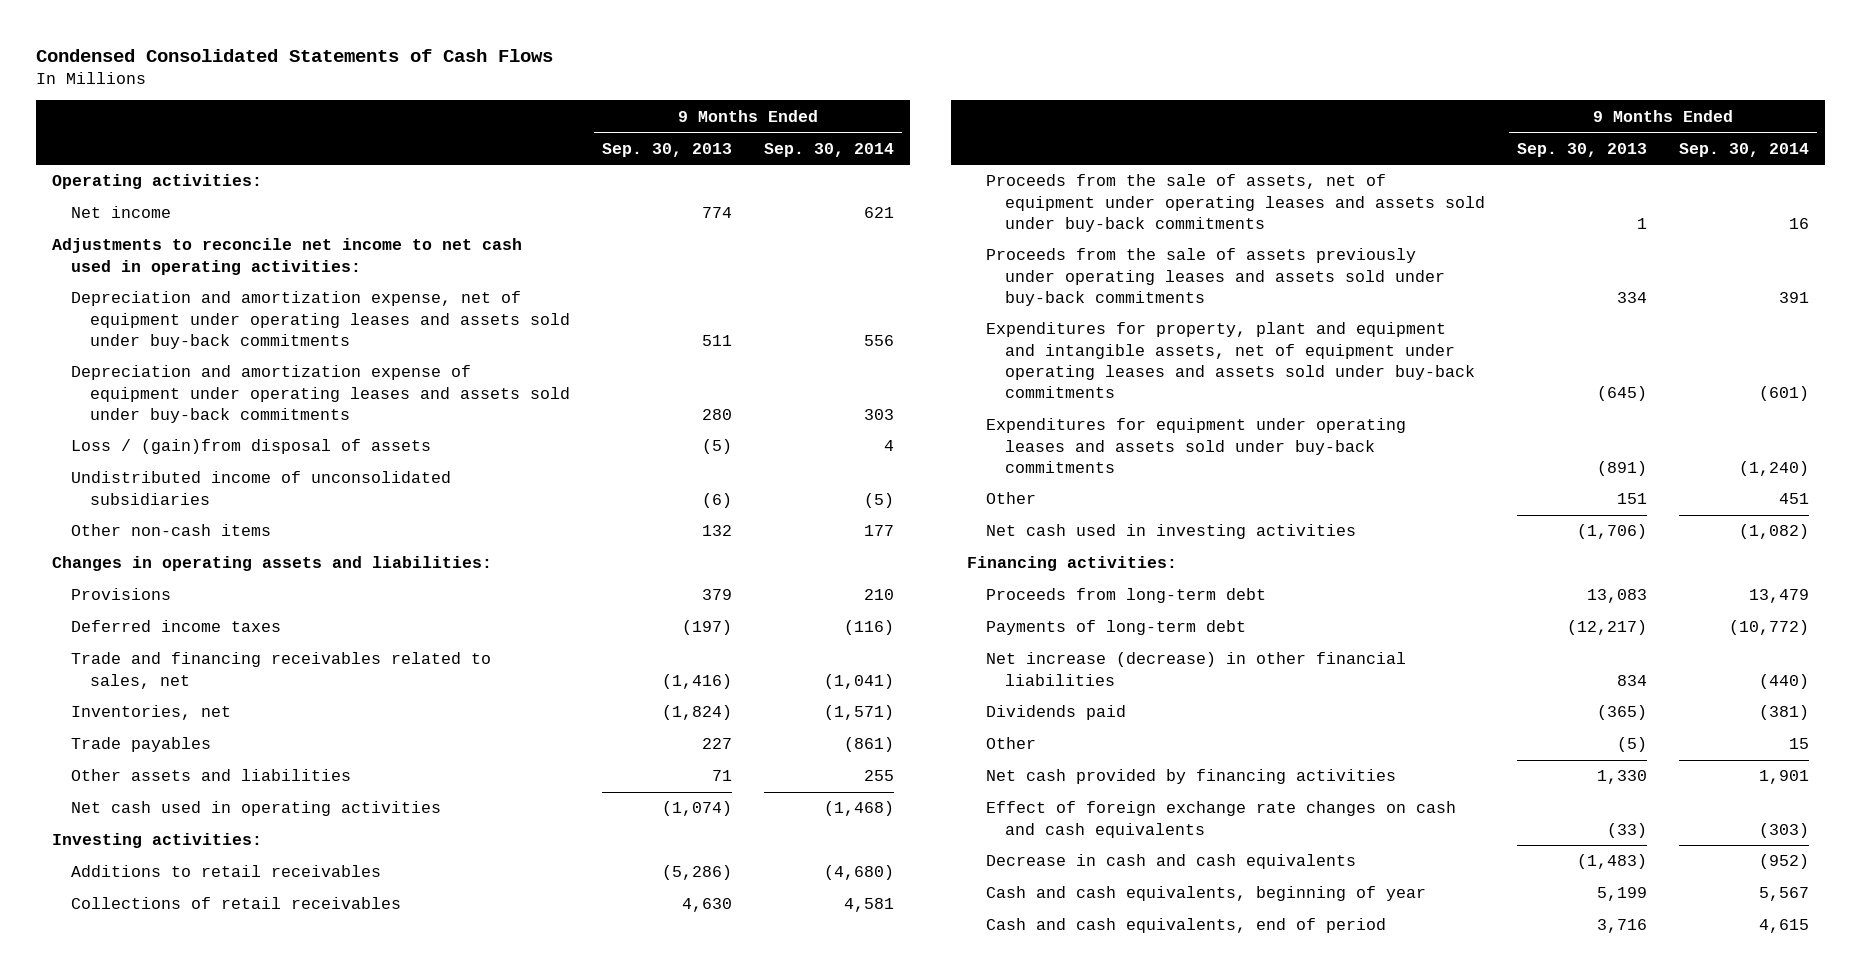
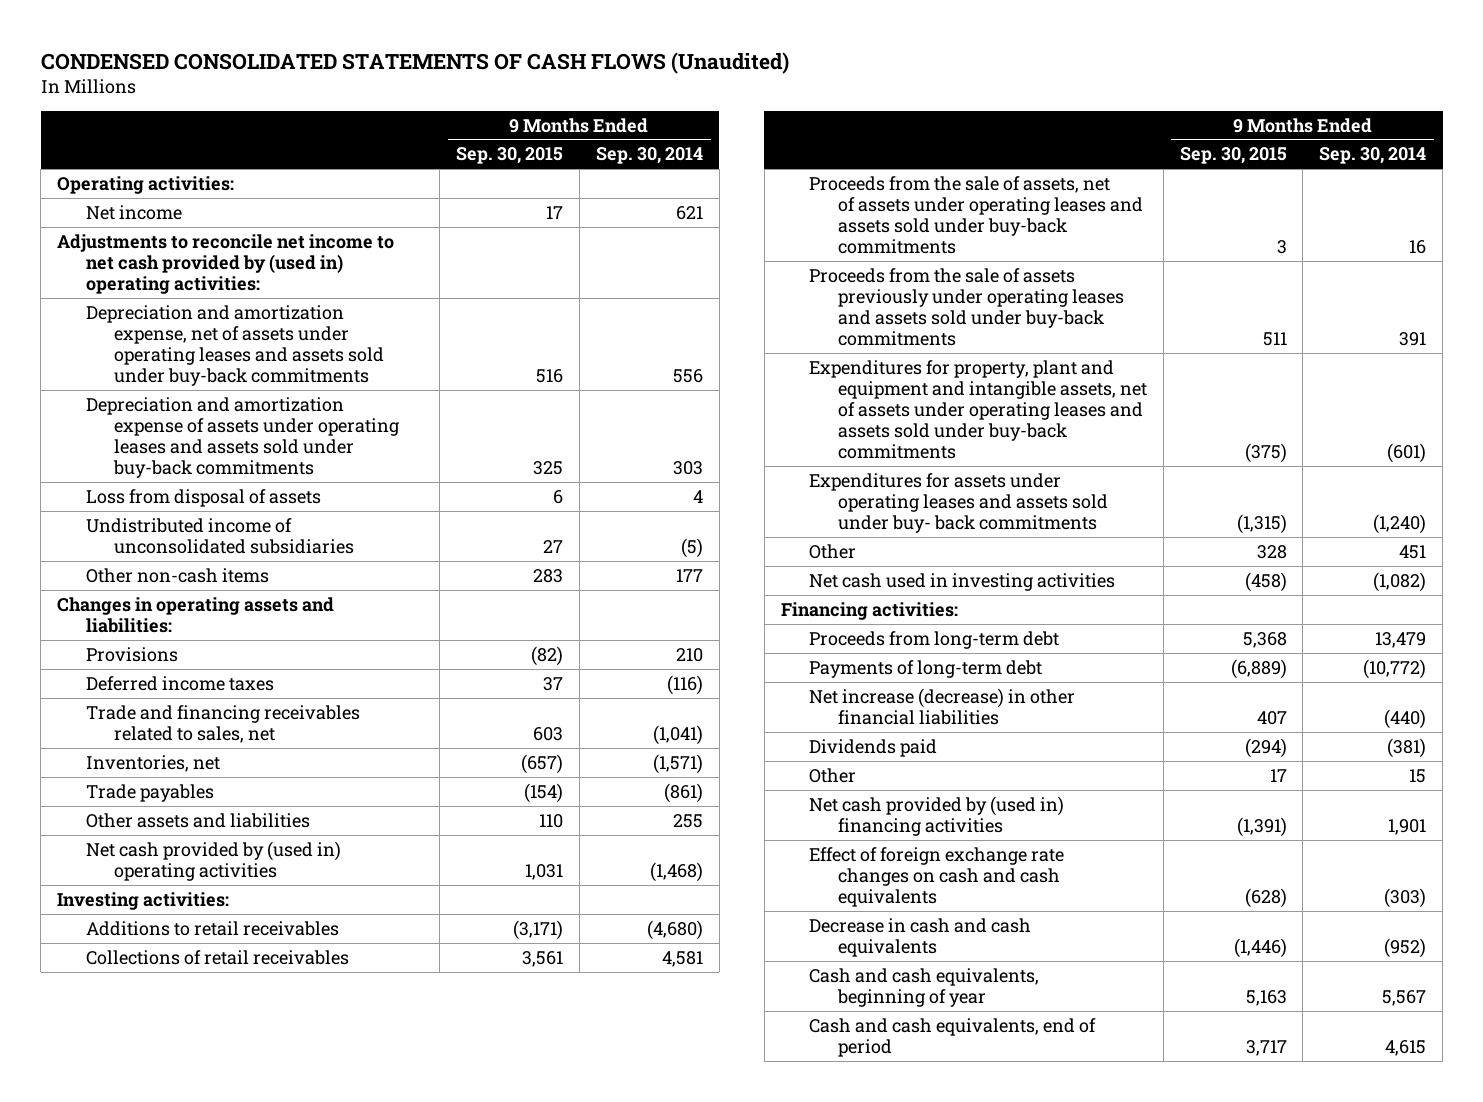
- Condensed Consolidated Statements of Cash Flows
+ CONDENSED CONSOLIDATED STATEMENTS OF CASH FLOWS (Unaudited)
- | 9 Months Ended Sep. 30, 2013 | 9 Months Ended Sep. 30, 2014
+ | 9 Months Ended Sep. 30, 2015 | 9 Months Ended Sep. 30, 2014
- Adjustments to reconcile net income to net cash used in operating activities:
- Depreciation and amortization expense, net of equipment under operating leases and assets sold under buy-back commitments | 511 | 556
- Depreciation and amortization expense of equipment under operating leases and assets sold under buy-back commitments | 280 | 303
- Loss / (gain)from disposal of assets | (5) | 4
+ Adjustments to reconcile net income to net cash provided by (used in) operating activities:
+ Depreciation and amortization expense, net of assets under operating leases and assets sold under buy-back commitments | 516 | 556
+ Depreciation and amortization expense of assets under operating leases and assets sold under buy-back commitments | 325 | 303
+ Loss from disposal of assets | 6 | 4
- Net cash used in operating activities | (1,074) | (1,468)
+ Net cash provided by (used in) operating activities | 1,031 | (1,468)
- Proceeds from the sale of assets, net of equipment under operating leases and assets sold under buy-back commitments | 1 | 16
+ Proceeds from the sale of assets, net of assets under operating leases and assets sold under buy-back commitments | 3 | 16
- Expenditures for property, plant and equipment and intangible assets, net of equipment under operating leases and assets sold under buy-back commitments | (645) | (601)
- Expenditures for equipment under operating leases and assets sold under buy-back commitments | (891) | (1,240)
+ Expenditures for property, plant and equipment and intangible assets, net of assets under operating leases and assets sold under buy-back commitments | (375) | (601)
+ Expenditures for assets under operating leases and assets sold under buy- back commitments | (1,315) | (1,240)
- Net cash provided by financing activities | 1,330 | 1,901
+ Net cash provided by (used in) financing activities | (1,391) | 1,901

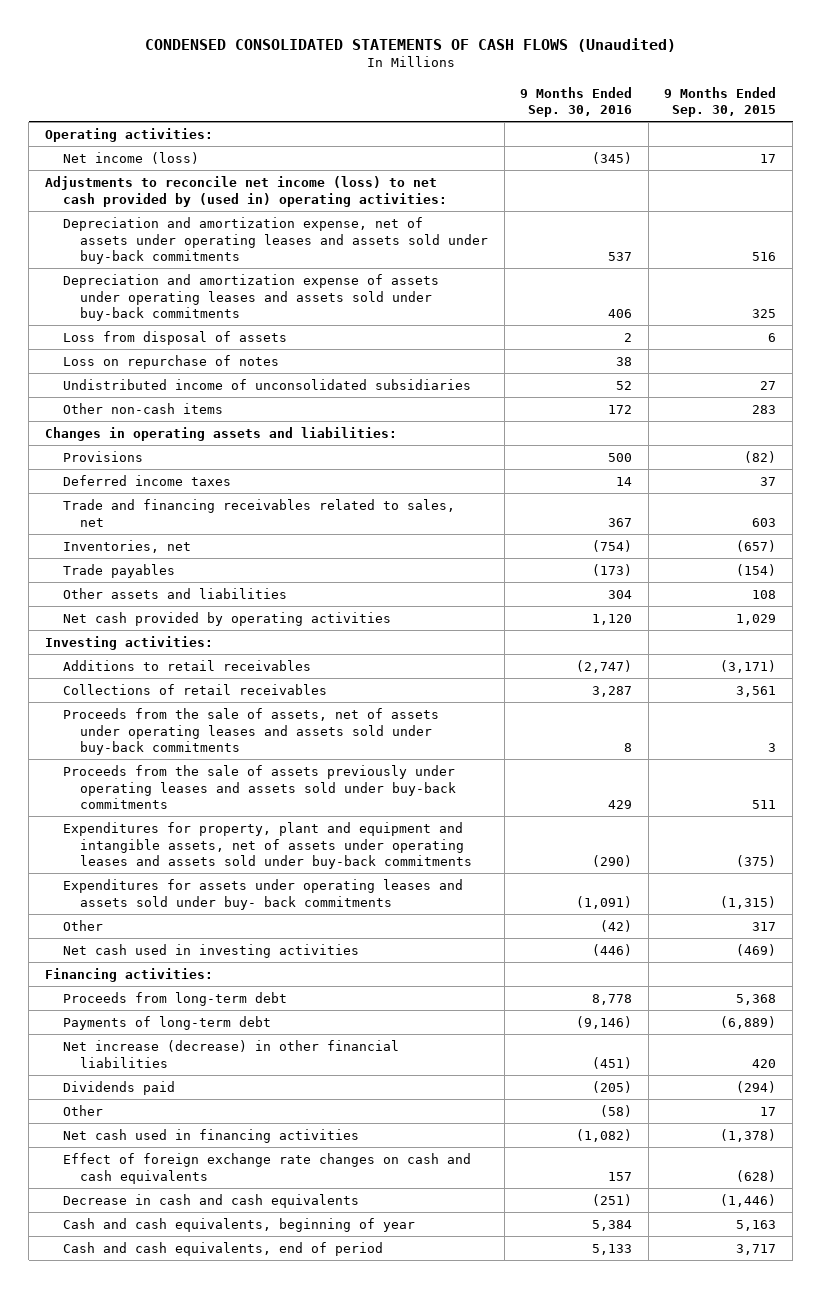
- | 9 Months Ended Sep. 30, 2015 | 9 Months Ended Sep. 30, 2014
+ | 9 Months Ended Sep. 30, 2016 | 9 Months Ended Sep. 30, 2015
- Net income | 17 | 621
- Adjustments to reconcile net income to net cash provided by (used in) operating activities:
+ Net income (loss) | (345) | 17
+ Adjustments to reconcile net income (loss) to net cash provided by (used in) operating activities:
+ Loss on repurchase of notes | 38 |
- Other assets and liabilities | 110 | 255
- Net cash provided by (used in) operating activities | 1,031 | (1,468)
+ Other assets and liabilities | 304 | 108
+ Net cash provided by operating activities | 1,120 | 1,029
- Other | 328 | 451
- Net cash used in investing activities | (458) | (1,082)
+ Other | (42) | 317
+ Net cash used in investing activities | (446) | (469)
- Net increase (decrease) in other financial liabilities | 407 | (440)
+ Net increase (decrease) in other financial liabilities | (451) | 420
- Net cash provided by (used in) financing activities | (1,391) | 1,901
+ Net cash used in financing activities | (1,082) | (1,378)

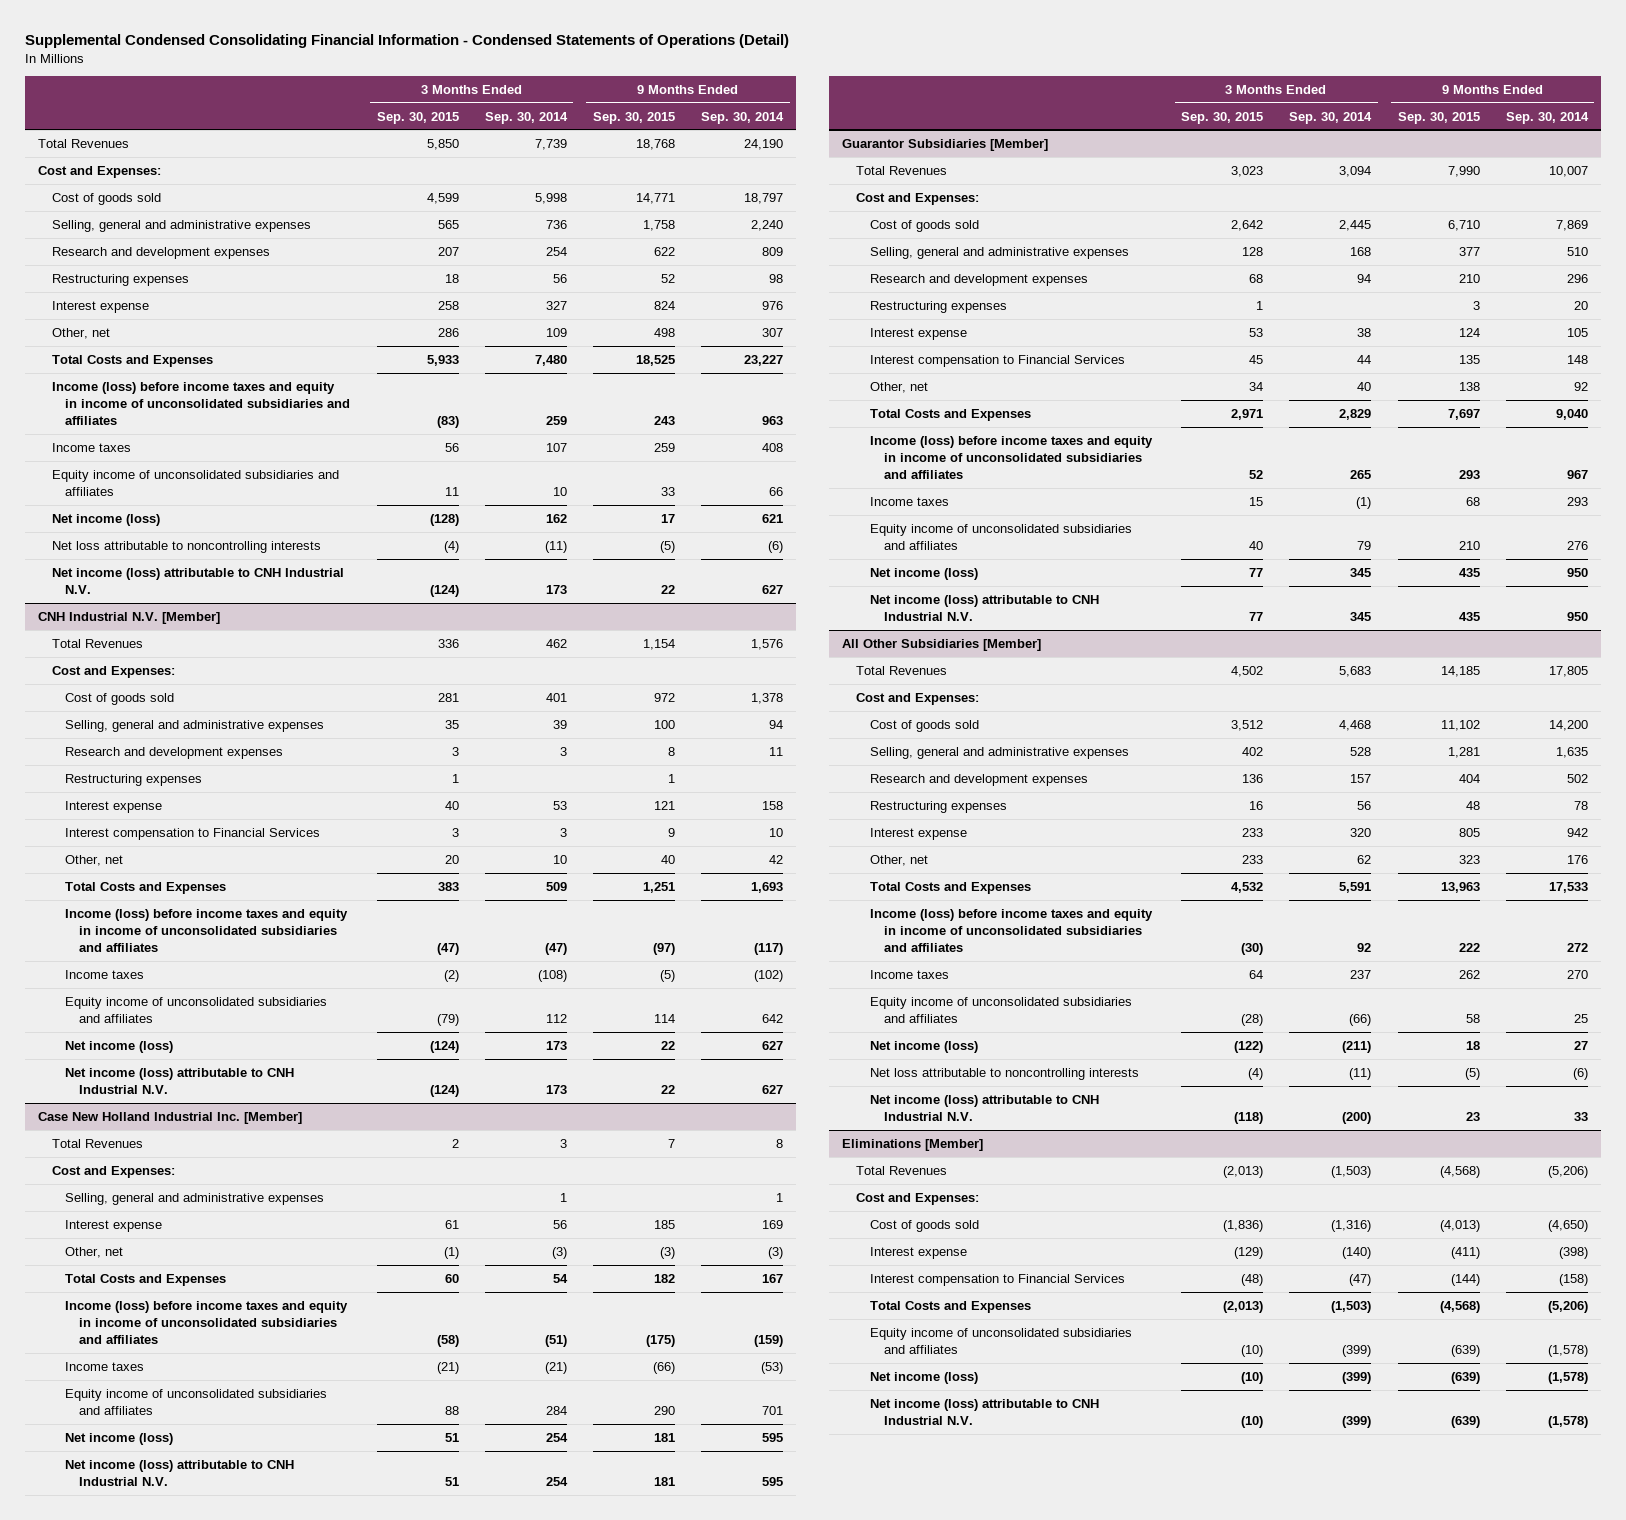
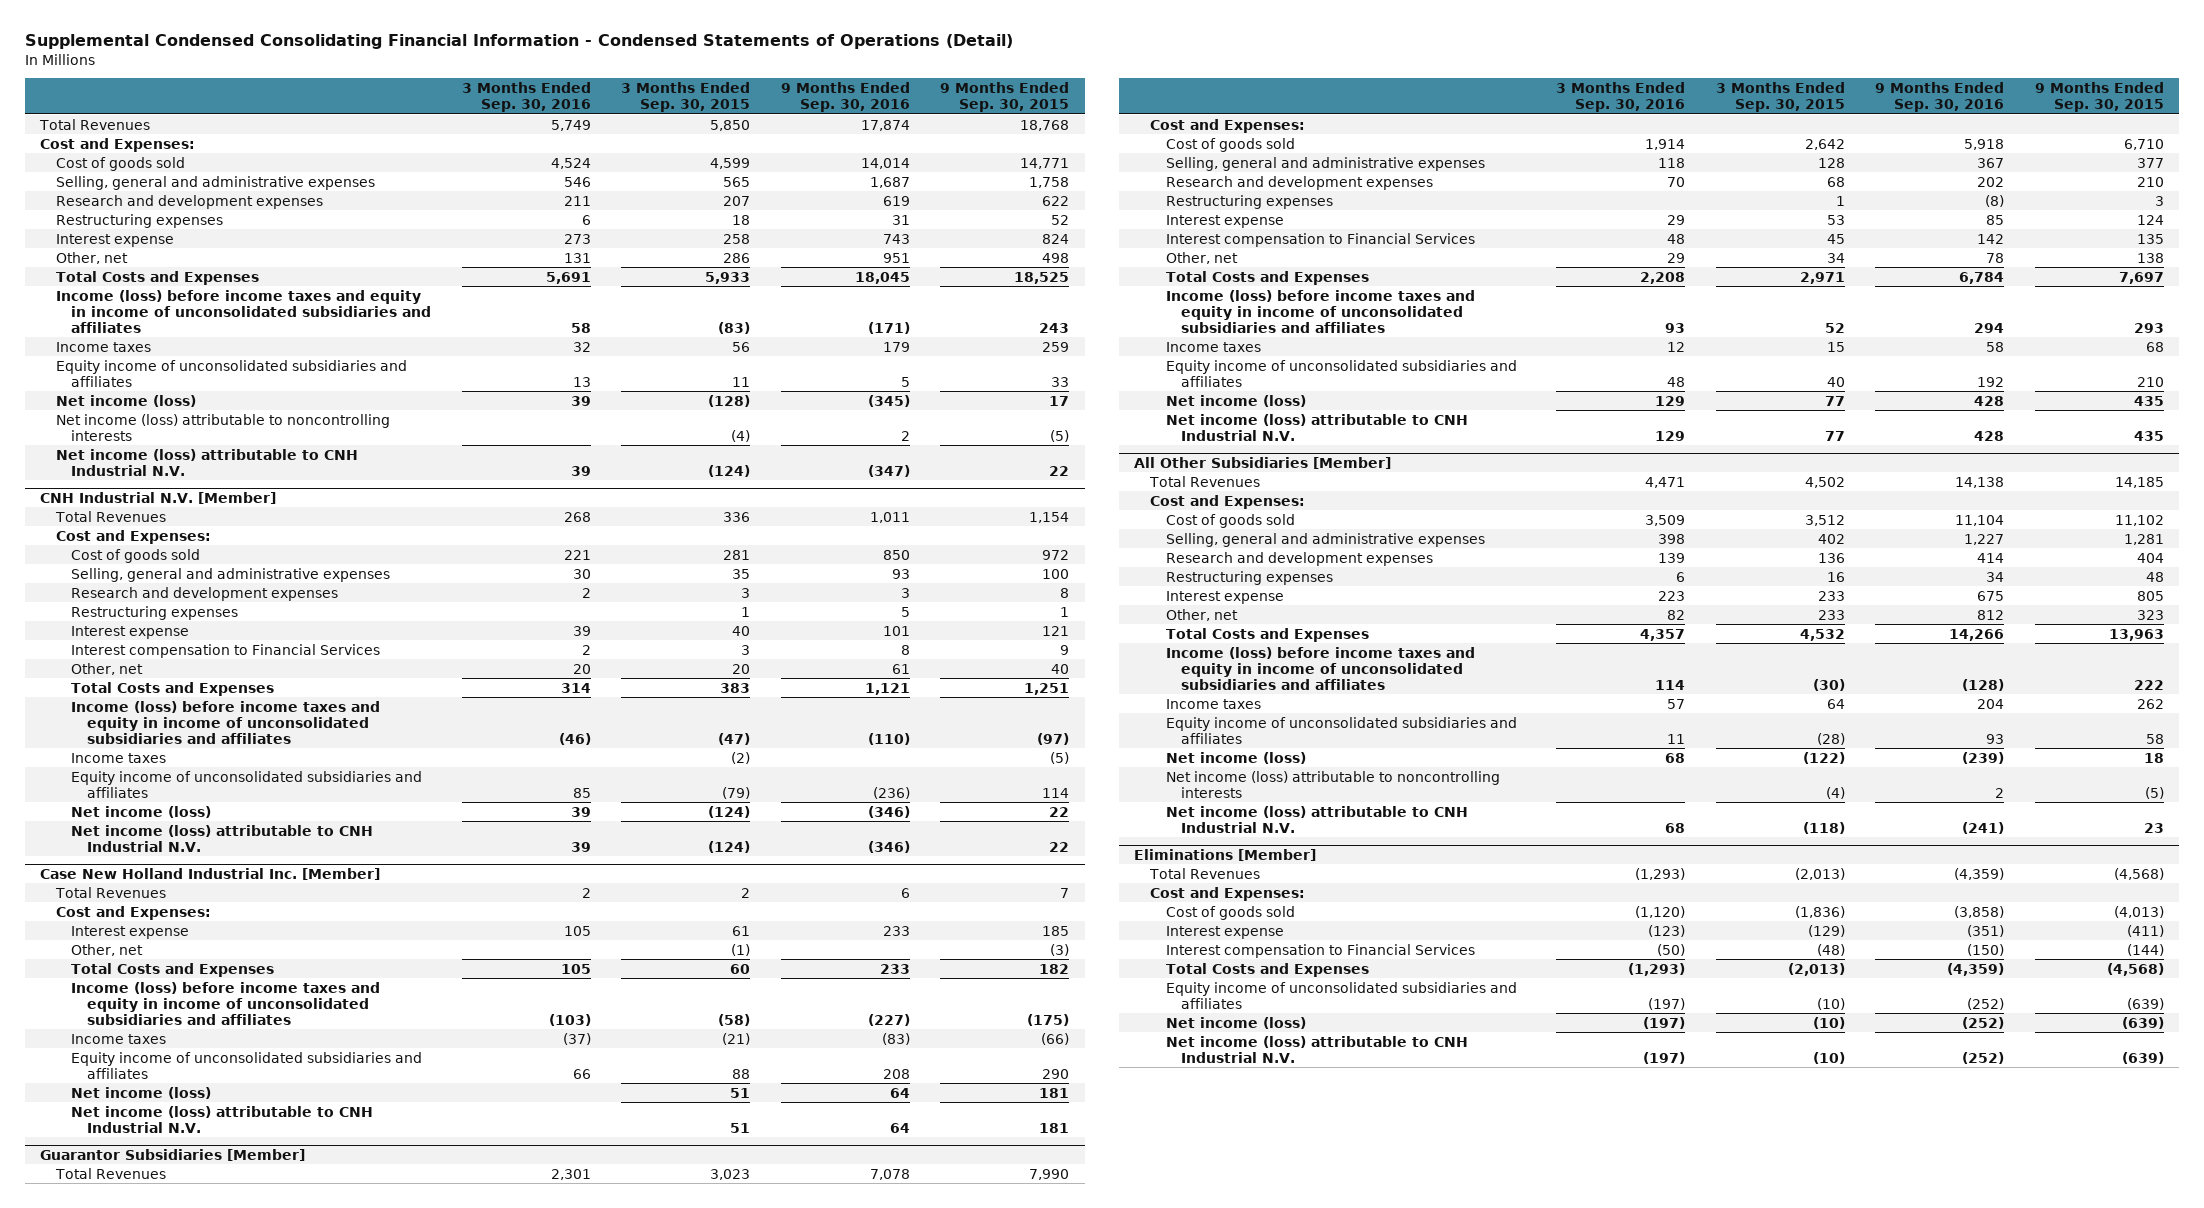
- | 3 Months Ended Sep. 30, 2015 | 3 Months Ended Sep. 30, 2014 | 9 Months Ended Sep. 30, 2015 | 9 Months Ended Sep. 30, 2014
+ | 3 Months Ended Sep. 30, 2016 | 3 Months Ended Sep. 30, 2015 | 9 Months Ended Sep. 30, 2016 | 9 Months Ended Sep. 30, 2015
- Net loss attributable to noncontrolling interests | (4) | (11) | (5) | (6)
+ Net income (loss) attributable to noncontrolling interests | | (4) | 2 | (5)
@ Case New Holland Industrial Inc. [Member]
- Selling, general and administrative expenses | | 1 | | 1
@ All Other Subsidiaries [Member]
- Net loss attributable to noncontrolling interests | (4) | (11) | (5) | (6)
+ Net income (loss) attributable to noncontrolling interests | | (4) | 2 | (5)

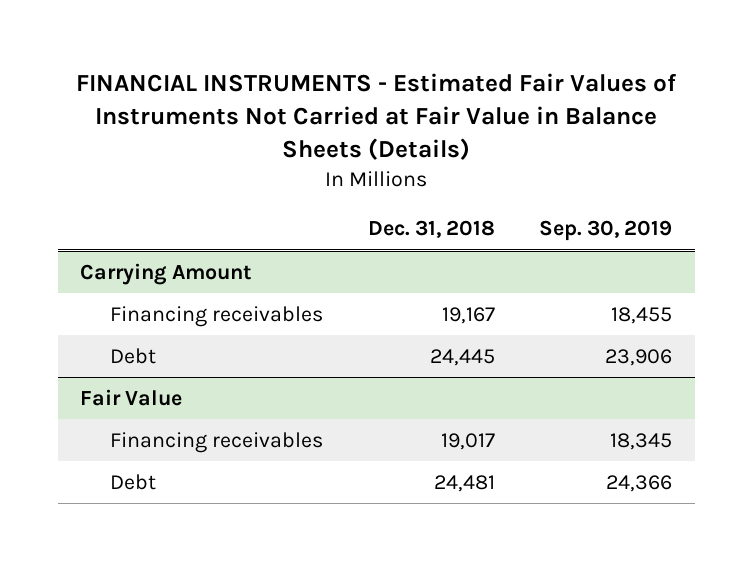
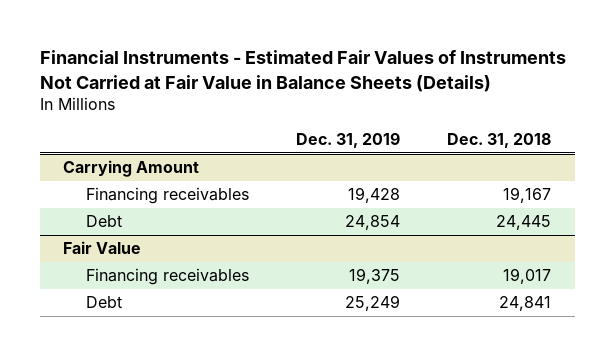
- FINANCIAL INSTRUMENTS - Estimated Fair Values of Instruments Not Carried at Fair Value in Balance Sheets (Details)
+ Financial Instruments - Estimated Fair Values of Instruments Not Carried at Fair Value in Balance Sheets (Details)
- | Dec. 31, 2018 | Sep. 30, 2019
+ | Dec. 31, 2019 | Dec. 31, 2018
@ Fair Value
- Debt | 24,481 | 24,366
+ Debt | 25,249 | 24,841

